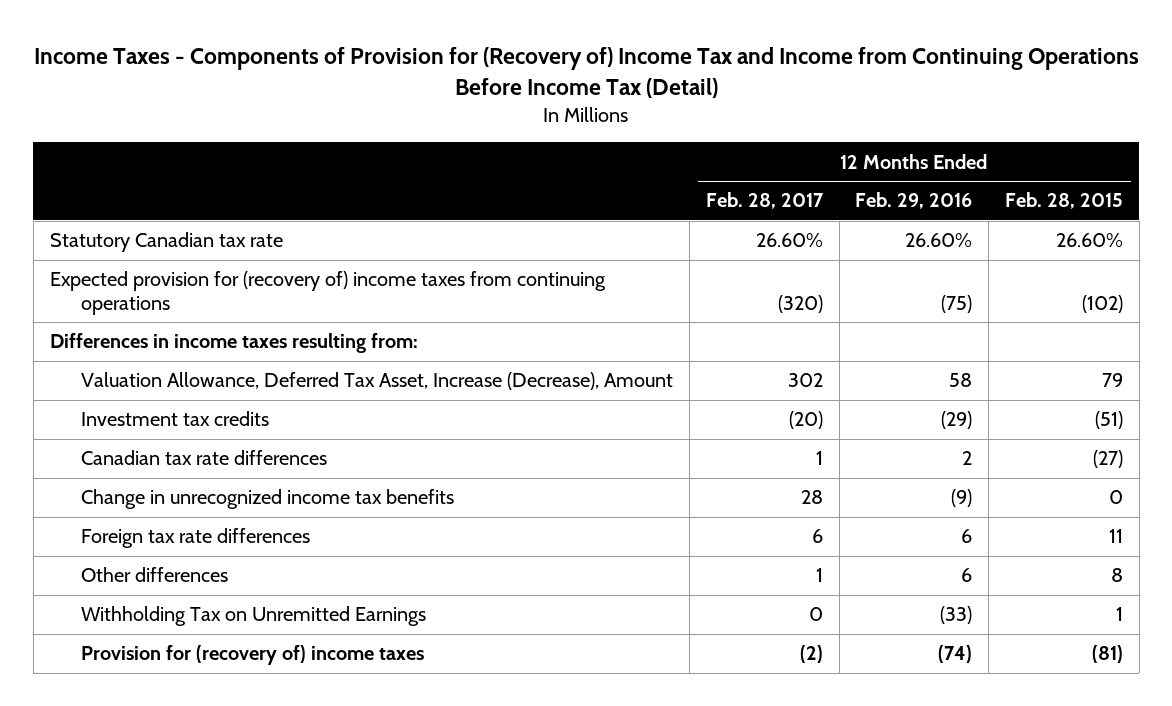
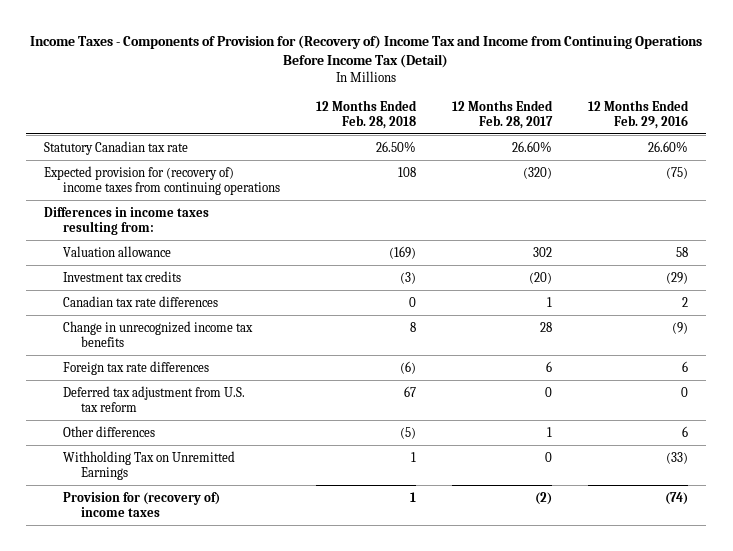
- | 12 Months Ended Feb. 28, 2017 | 12 Months Ended Feb. 29, 2016 | 12 Months Ended Feb. 28, 2015
+ | 12 Months Ended Feb. 28, 2018 | 12 Months Ended Feb. 28, 2017 | 12 Months Ended Feb. 29, 2016
- Valuation Allowance, Deferred Tax Asset, Increase (Decrease), Amount | 302 | 58 | 79
+ Valuation allowance | (169) | 302 | 58
+ Deferred tax adjustment from U.S. tax reform | 67 | 0 | 0

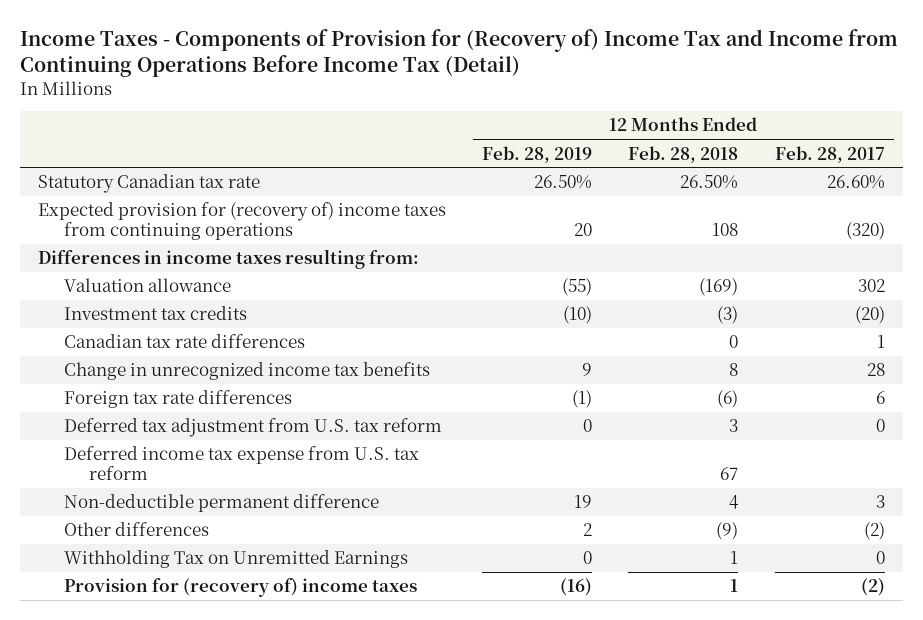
- | 12 Months Ended Feb. 28, 2018 | 12 Months Ended Feb. 28, 2017 | 12 Months Ended Feb. 29, 2016
+ | 12 Months Ended Feb. 28, 2019 | 12 Months Ended Feb. 28, 2018 | 12 Months Ended Feb. 28, 2017
- Deferred tax adjustment from U.S. tax reform | 67 | 0 | 0
- Other differences | (5) | 1 | 6
+ Deferred tax adjustment from U.S. tax reform | 0 | 3 | 0
+ Deferred income tax expense from U.S. tax reform | | 67 |
+ Non-deductible permanent difference | 19 | 4 | 3
+ Other differences | 2 | (9) | (2)

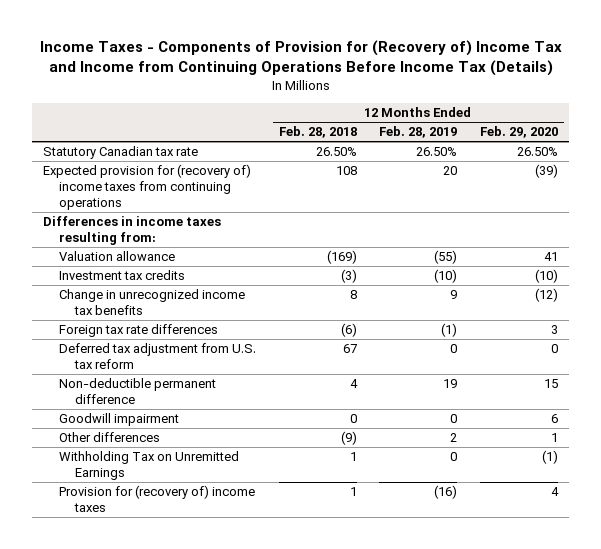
- Income Taxes - Components of Provision for (Recovery of) Income Tax and Income from Continuing Operations Before Income Tax (Detail)
+ Income Taxes - Components of Provision for (Recovery of) Income Tax and Income from Continuing Operations Before Income Tax (Details)
- | 12 Months Ended Feb. 28, 2019 | 12 Months Ended Feb. 28, 2018 | 12 Months Ended Feb. 28, 2017
+ | 12 Months Ended Feb. 28, 2018 | 12 Months Ended Feb. 28, 2019 | 12 Months Ended Feb. 29, 2020
- Canadian tax rate differences | | 0 | 1
- Deferred tax adjustment from U.S. tax reform | 0 | 3 | 0
- Deferred income tax expense from U.S. tax reform | | 67 |
+ Deferred tax adjustment from U.S. tax reform | 67 | 0 | 0
+ Goodwill impairment | 0 | 0 | 6

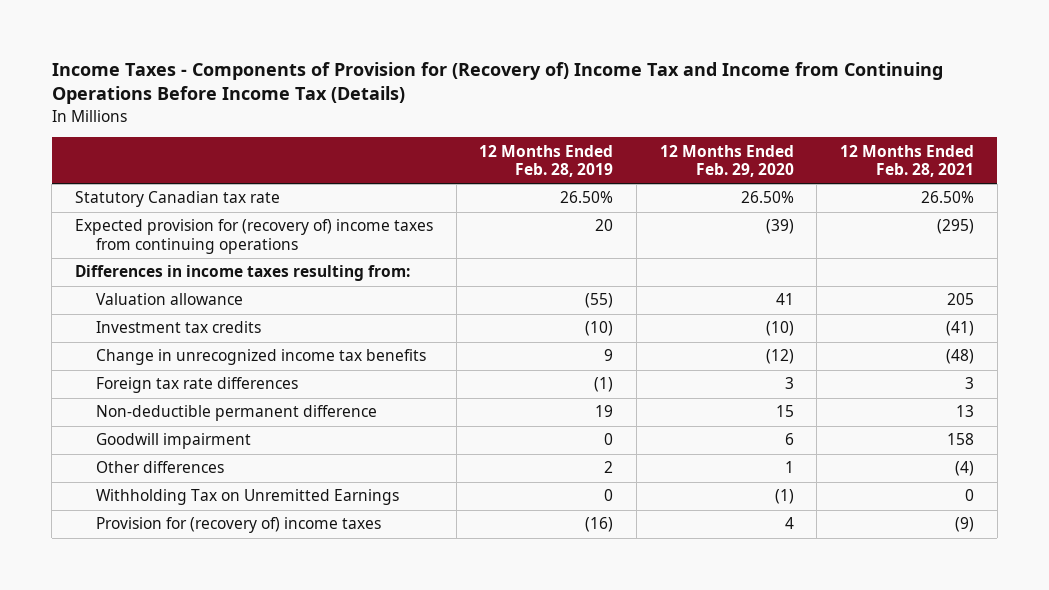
- | 12 Months Ended Feb. 28, 2018 | 12 Months Ended Feb. 28, 2019 | 12 Months Ended Feb. 29, 2020
+ | 12 Months Ended Feb. 28, 2019 | 12 Months Ended Feb. 29, 2020 | 12 Months Ended Feb. 28, 2021
- Deferred tax adjustment from U.S. tax reform | 67 | 0 | 0

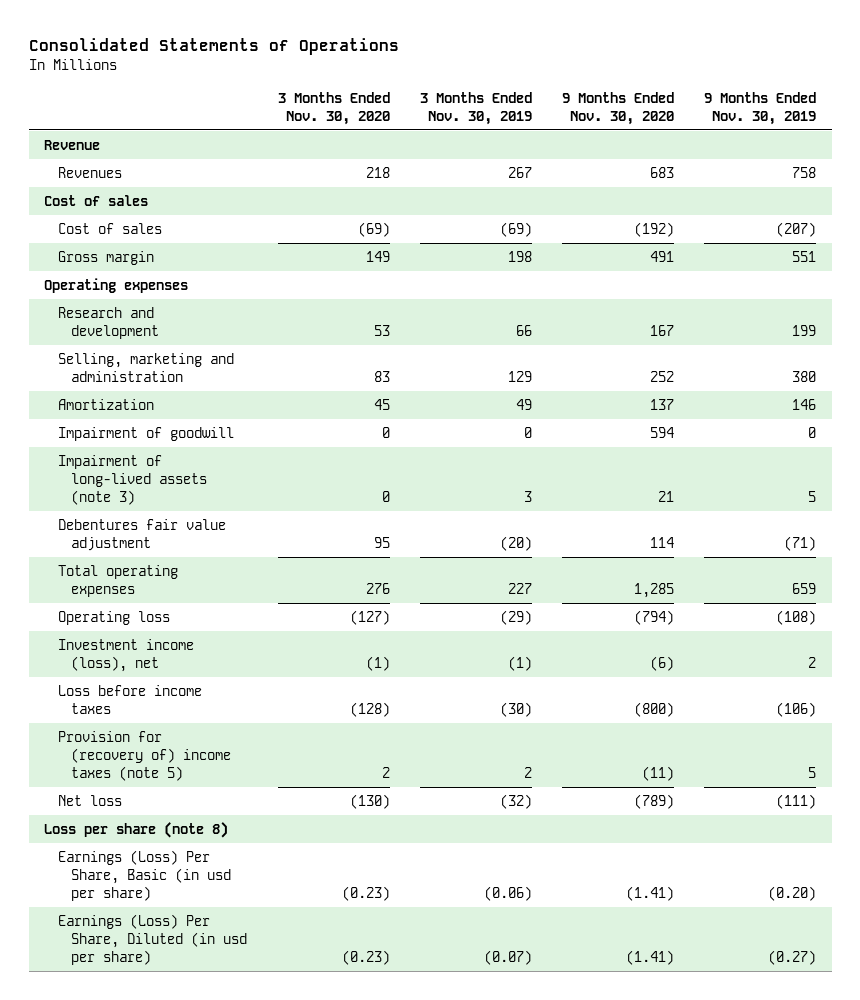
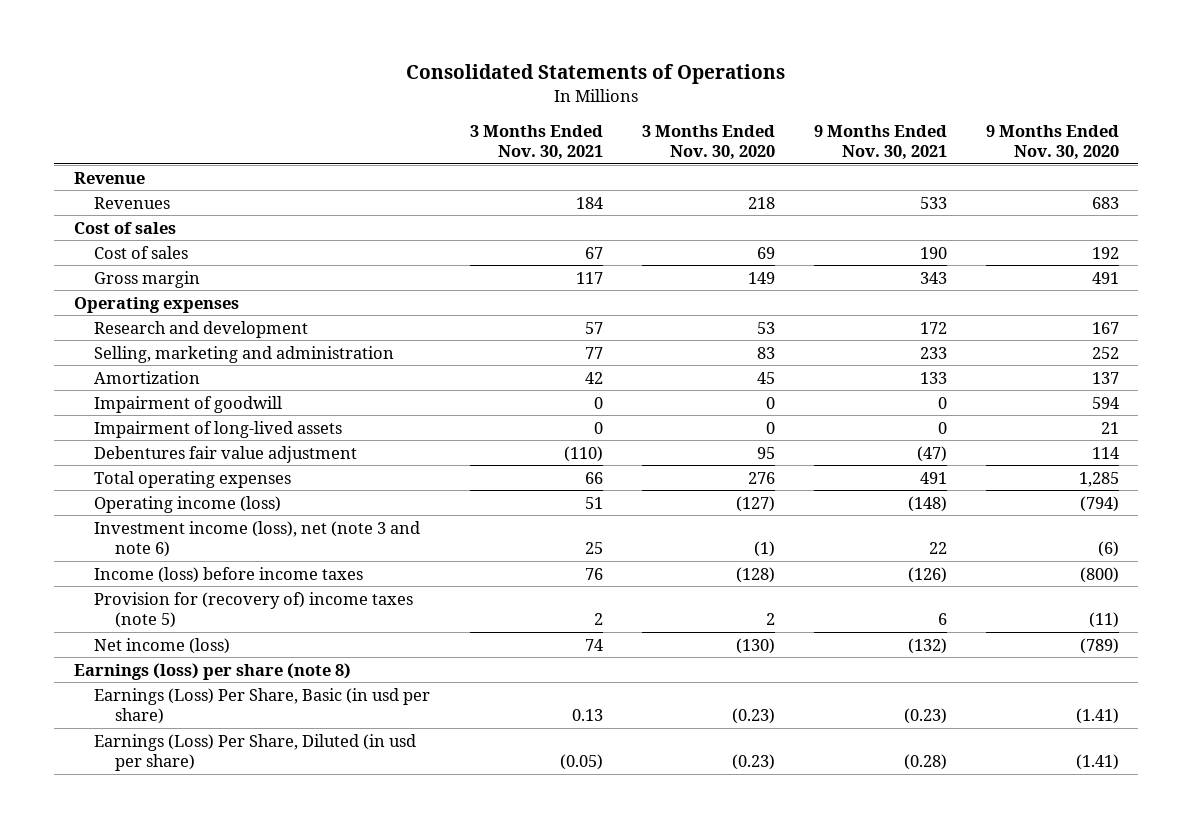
- | 3 Months Ended Nov. 30, 2020 | 3 Months Ended Nov. 30, 2019 | 9 Months Ended Nov. 30, 2020 | 9 Months Ended Nov. 30, 2019
+ | 3 Months Ended Nov. 30, 2021 | 3 Months Ended Nov. 30, 2020 | 9 Months Ended Nov. 30, 2021 | 9 Months Ended Nov. 30, 2020
- Cost of sales | (69) | (69) | (192) | (207)
+ Cost of sales | 67 | 69 | 190 | 192
- Impairment of long-lived assets (note 3) | 0 | 3 | 21 | 5
+ Impairment of long-lived assets | 0 | 0 | 0 | 21
- Operating loss | (127) | (29) | (794) | (108)
- Investment income (loss), net | (1) | (1) | (6) | 2
- Loss before income taxes | (128) | (30) | (800) | (106)
+ Operating income (loss) | 51 | (127) | (148) | (794)
+ Investment income (loss), net (note 3 and note 6) | 25 | (1) | 22 | (6)
+ Income (loss) before income taxes | 76 | (128) | (126) | (800)
- Net loss | (130) | (32) | (789) | (111)
- Loss per share (note 8)
+ Net income (loss) | 74 | (130) | (132) | (789)
+ Earnings (loss) per share (note 8)

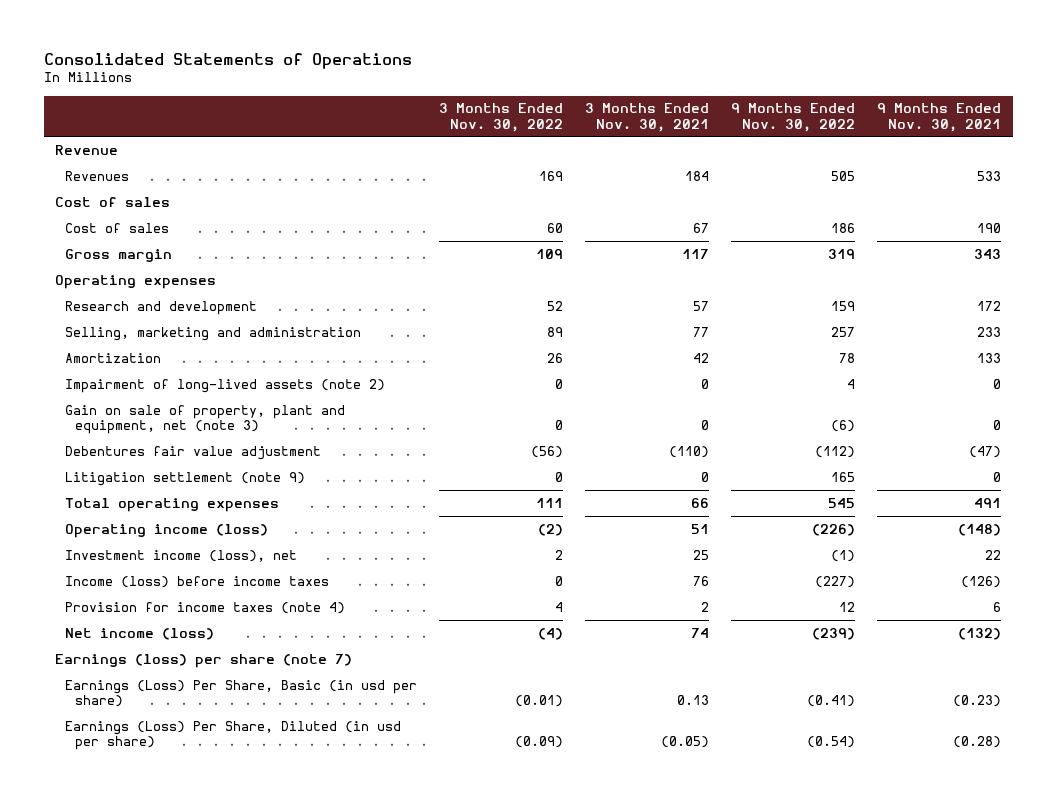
- | 3 Months Ended Nov. 30, 2021 | 3 Months Ended Nov. 30, 2020 | 9 Months Ended Nov. 30, 2021 | 9 Months Ended Nov. 30, 2020
+ | 3 Months Ended Nov. 30, 2022 | 3 Months Ended Nov. 30, 2021 | 9 Months Ended Nov. 30, 2022 | 9 Months Ended Nov. 30, 2021
- Impairment of goodwill | 0 | 0 | 0 | 594
- Impairment of long-lived assets | 0 | 0 | 0 | 21
+ Impairment of long-lived assets (note 2) | 0 | 0 | 4 | 0
+ Gain on sale of property, plant and equipment, net (note 3) | 0 | 0 | (6) | 0
+ Litigation settlement (note 9) | 0 | 0 | 165 | 0
- Investment income (loss), net (note 3 and note 6) | 25 | (1) | 22 | (6)
+ Investment income (loss), net | 2 | 25 | (1) | 22
- Provision for (recovery of) income taxes (note 5) | 2 | 2 | 6 | (11)
+ Provision for income taxes (note 4) | 4 | 2 | 12 | 6
- Earnings (loss) per share (note 8)
+ Earnings (loss) per share (note 7)

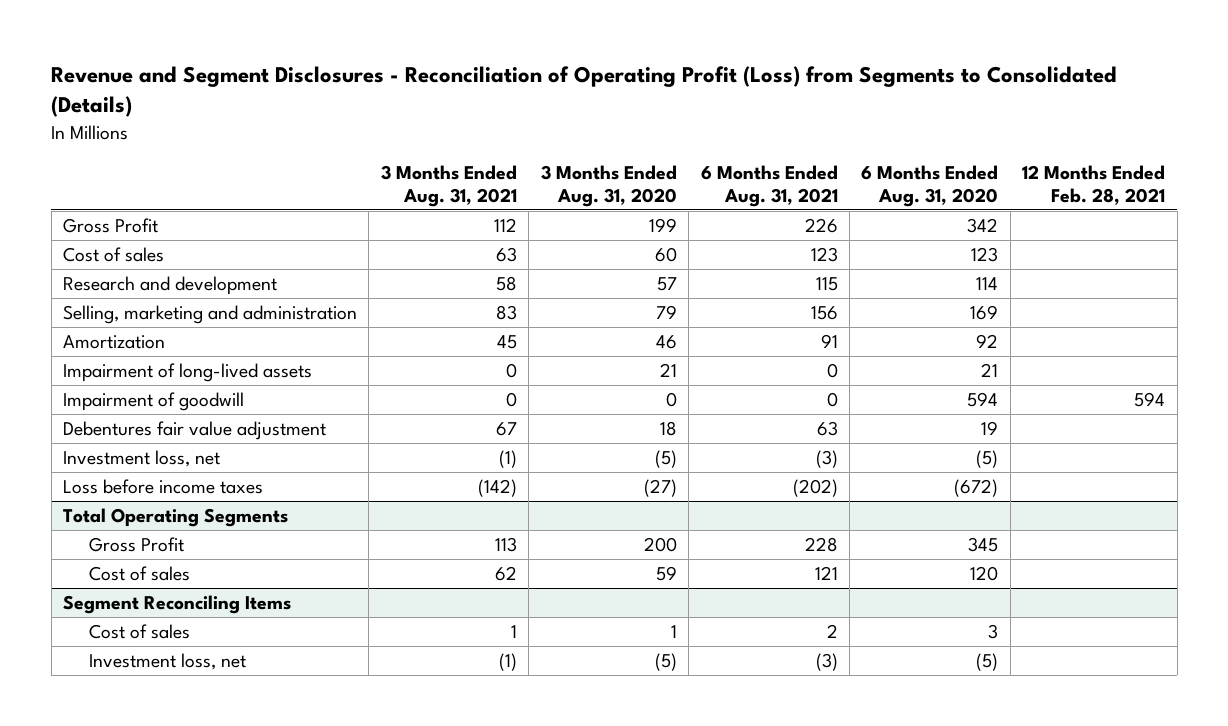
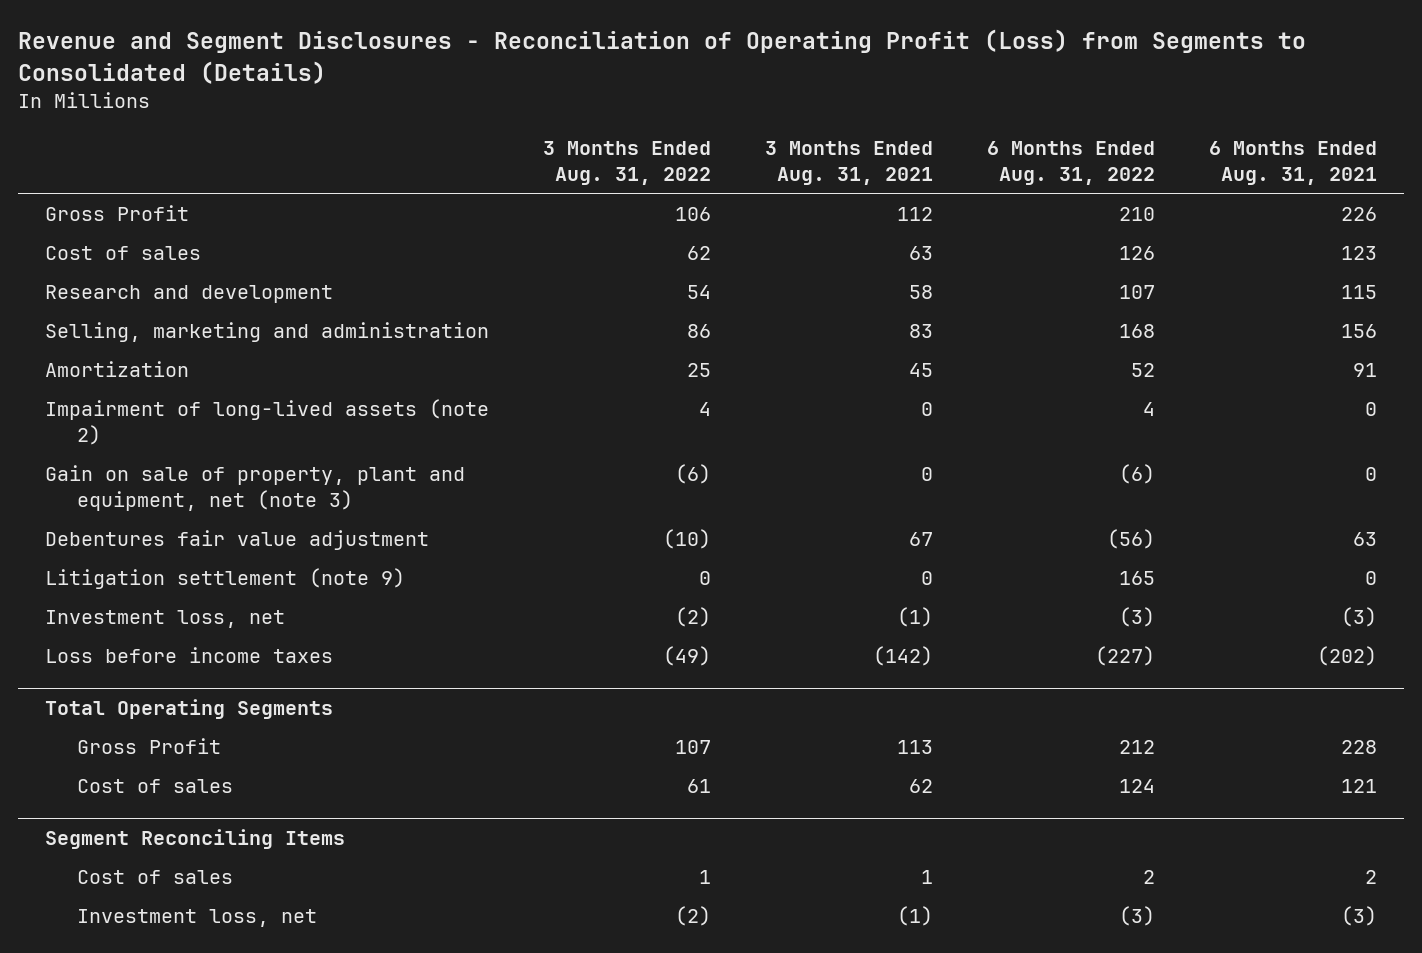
- | 3 Months Ended Aug. 31, 2021 | 3 Months Ended Aug. 31, 2020 | 6 Months Ended Aug. 31, 2021 | 6 Months Ended Aug. 31, 2020 | 12 Months Ended Feb. 28, 2021
+ | 3 Months Ended Aug. 31, 2022 | 3 Months Ended Aug. 31, 2021 | 6 Months Ended Aug. 31, 2022 | 6 Months Ended Aug. 31, 2021
- Impairment of long-lived assets | 0 | 21 | 0 | 21 |
- Impairment of goodwill | 0 | 0 | 0 | 594 | 594
+ Impairment of long-lived assets (note 2) | 4 | 0 | 4 | 0
+ Gain on sale of property, plant and equipment, net (note 3) | (6) | 0 | (6) | 0
+ Litigation settlement (note 9) | 0 | 0 | 165 | 0

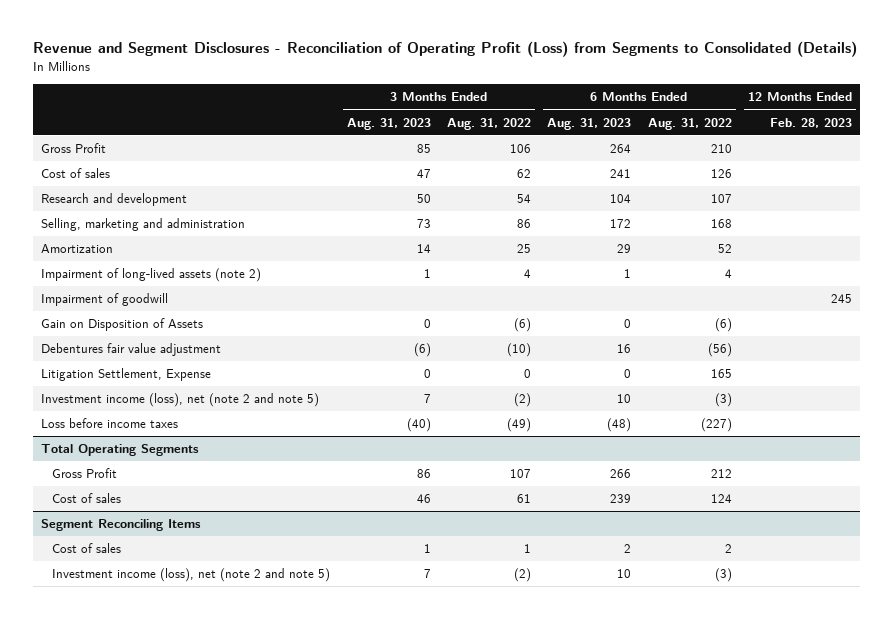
- | 3 Months Ended Aug. 31, 2022 | 3 Months Ended Aug. 31, 2021 | 6 Months Ended Aug. 31, 2022 | 6 Months Ended Aug. 31, 2021
+ | 3 Months Ended Aug. 31, 2023 | 3 Months Ended Aug. 31, 2022 | 6 Months Ended Aug. 31, 2023 | 6 Months Ended Aug. 31, 2022 | 12 Months Ended Feb. 28, 2023
- Gain on sale of property, plant and equipment, net (note 3) | (6) | 0 | (6) | 0
+ Impairment of goodwill | | | | | 245
+ Gain on Disposition of Assets | 0 | (6) | 0 | (6) |
- Litigation settlement (note 9) | 0 | 0 | 165 | 0
- Investment loss, net | (2) | (1) | (3) | (3)
+ Litigation Settlement, Expense | 0 | 0 | 0 | 165 |
+ Investment income (loss), net (note 2 and note 5) | 7 | (2) | 10 | (3) |
@ Segment Reconciling Items
- Investment loss, net | (2) | (1) | (3) | (3)
+ Investment income (loss), net (note 2 and note 5) | 7 | (2) | 10 | (3) |

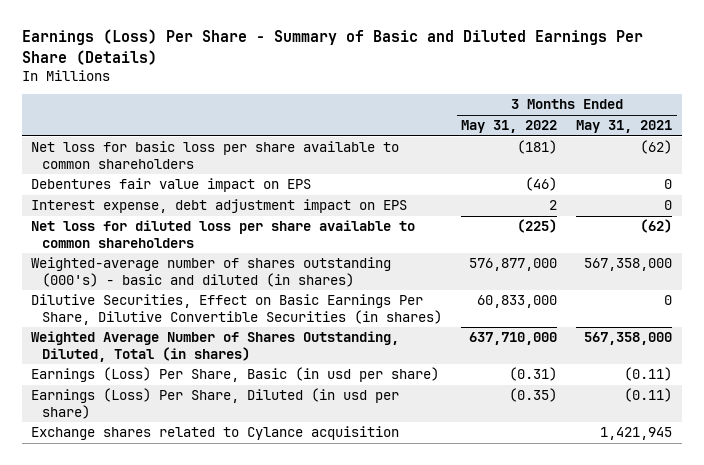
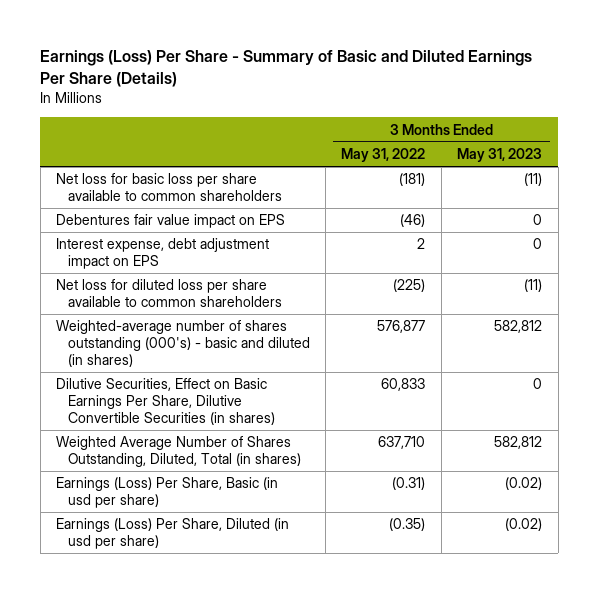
- | 3 Months Ended May 31, 2022 | 3 Months Ended May 31, 2021
+ | 3 Months Ended May 31, 2022 | 3 Months Ended May 31, 2023
- Weighted-average number of shares outstanding (000's) - basic and diluted (in shares) | 576,877,000 | 567,358,000
- Dilutive Securities, Effect on Basic Earnings Per Share, Dilutive Convertible Securities (in shares) | 60,833,000 | 0
- Weighted Average Number of Shares Outstanding, Diluted, Total (in shares) | 637,710,000 | 567,358,000
+ Weighted-average number of shares outstanding (000's) - basic and diluted (in shares) | 576,877 | 582,812
+ Dilutive Securities, Effect on Basic Earnings Per Share, Dilutive Convertible Securities (in shares) | 60,833 | 0
+ Weighted Average Number of Shares Outstanding, Diluted, Total (in shares) | 637,710 | 582,812
- Exchange shares related to Cylance acquisition | | 1,421,945

